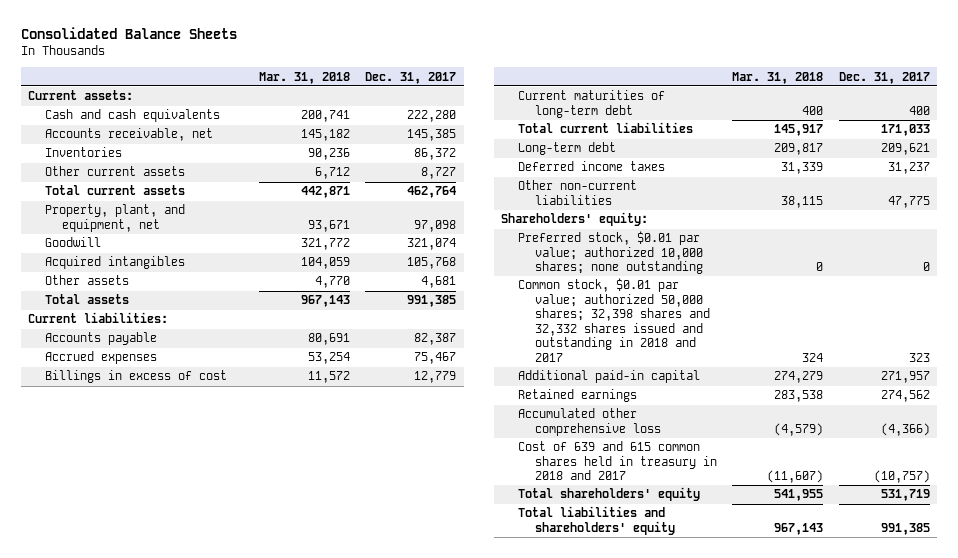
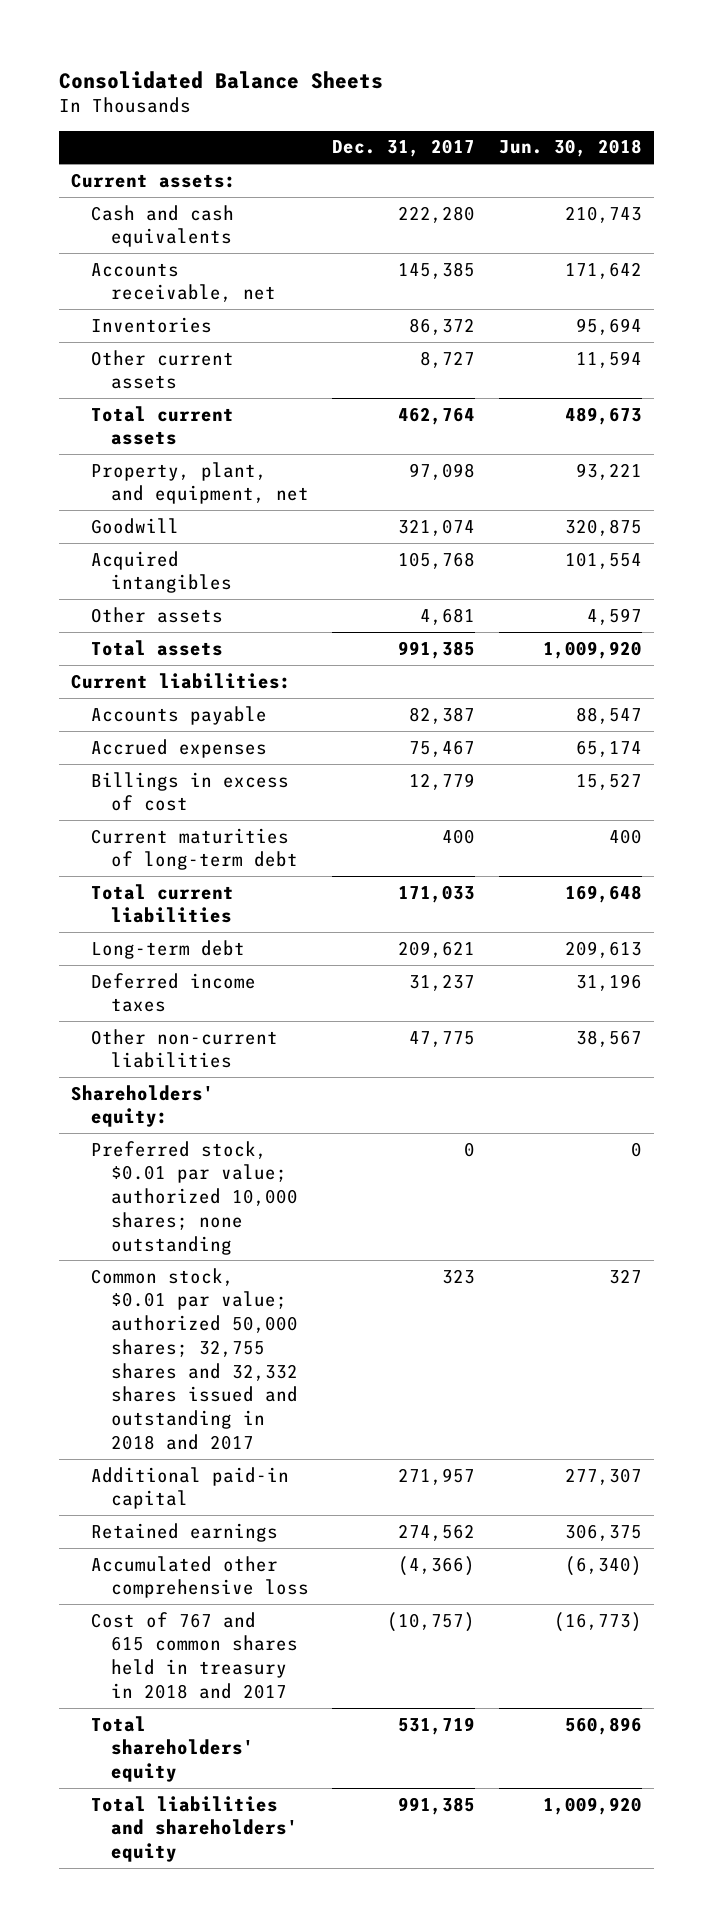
- | Mar. 31, 2018 | Dec. 31, 2017
+ | Dec. 31, 2017 | Jun. 30, 2018
- Common stock, $0.01 par value; authorized 50,000 shares; 32,398 shares and 32,332 shares issued and outstanding in 2018 and 2017 | 324 | 323
+ Common stock, $0.01 par value; authorized 50,000 shares; 32,755 shares and 32,332 shares issued and outstanding in 2018 and 2017 | 323 | 327
- Cost of 639 and 615 common shares held in treasury in 2018 and 2017 | (11,607) | (10,757)
+ Cost of 767 and 615 common shares held in treasury in 2018 and 2017 | (10,757) | (16,773)

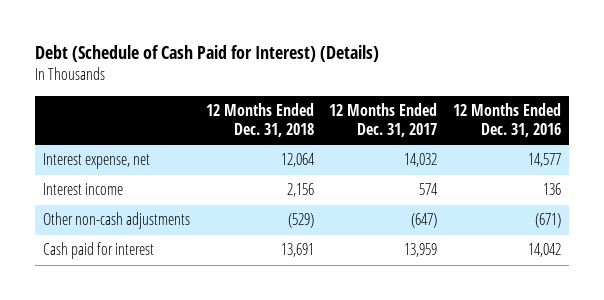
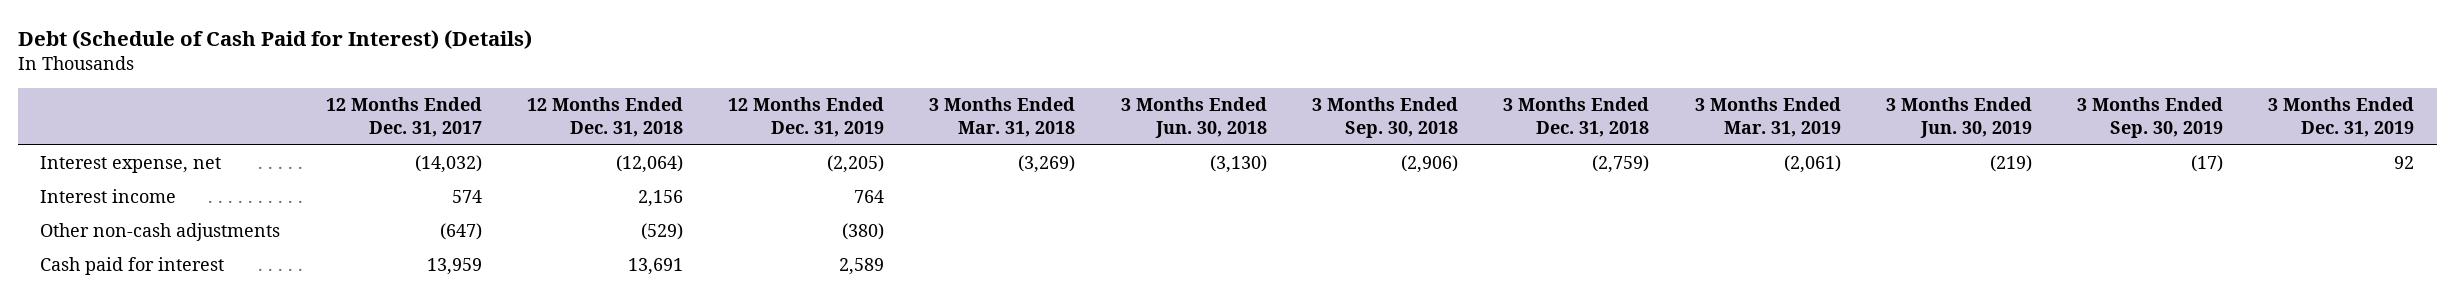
- | 12 Months Ended Dec. 31, 2018 | 12 Months Ended Dec. 31, 2017 | 12 Months Ended Dec. 31, 2016
+ | 12 Months Ended Dec. 31, 2017 | 12 Months Ended Dec. 31, 2018 | 12 Months Ended Dec. 31, 2019 | 3 Months Ended Mar. 31, 2018 | 3 Months Ended Jun. 30, 2018 | 3 Months Ended Sep. 30, 2018 | 3 Months Ended Dec. 31, 2018 | 3 Months Ended Mar. 31, 2019 | 3 Months Ended Jun. 30, 2019 | 3 Months Ended Sep. 30, 2019 | 3 Months Ended Dec. 31, 2019
- Interest expense, net | 12,064 | 14,032 | 14,577
+ Interest expense, net | (14,032) | (12,064) | (2,205) | (3,269) | (3,130) | (2,906) | (2,759) | (2,061) | (219) | (17) | 92

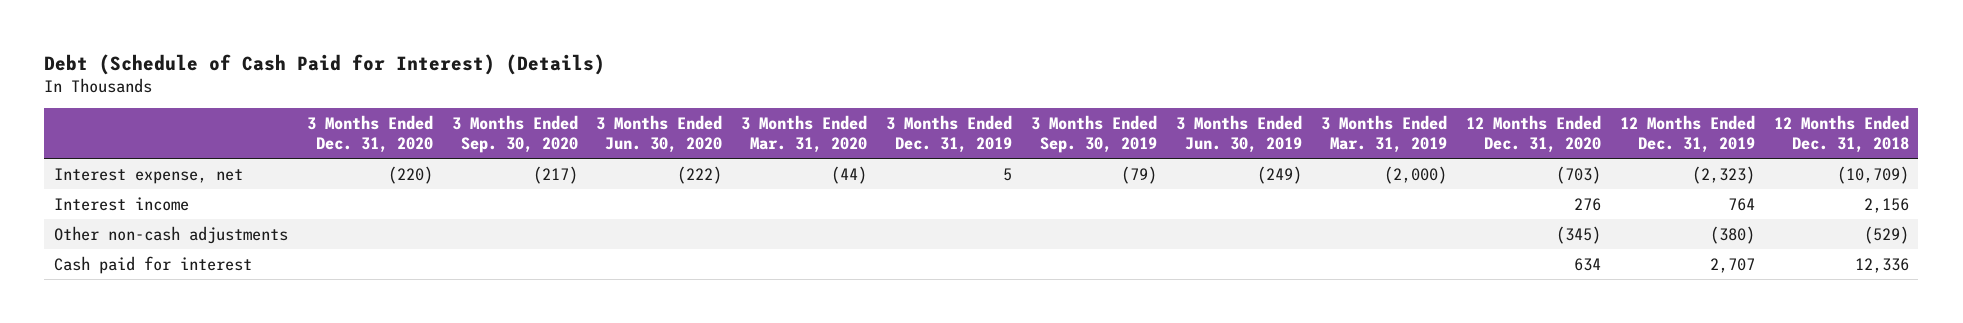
- | 12 Months Ended Dec. 31, 2017 | 12 Months Ended Dec. 31, 2018 | 12 Months Ended Dec. 31, 2019 | 3 Months Ended Mar. 31, 2018 | 3 Months Ended Jun. 30, 2018 | 3 Months Ended Sep. 30, 2018 | 3 Months Ended Dec. 31, 2018 | 3 Months Ended Mar. 31, 2019 | 3 Months Ended Jun. 30, 2019 | 3 Months Ended Sep. 30, 2019 | 3 Months Ended Dec. 31, 2019
+ | 3 Months Ended Dec. 31, 2020 | 3 Months Ended Sep. 30, 2020 | 3 Months Ended Jun. 30, 2020 | 3 Months Ended Mar. 31, 2020 | 3 Months Ended Dec. 31, 2019 | 3 Months Ended Sep. 30, 2019 | 3 Months Ended Jun. 30, 2019 | 3 Months Ended Mar. 31, 2019 | 12 Months Ended Dec. 31, 2020 | 12 Months Ended Dec. 31, 2019 | 12 Months Ended Dec. 31, 2018
- Interest expense, net | (14,032) | (12,064) | (2,205) | (3,269) | (3,130) | (2,906) | (2,759) | (2,061) | (219) | (17) | 92
+ Interest expense, net | (220) | (217) | (222) | (44) | 5 | (79) | (249) | (2,000) | (703) | (2,323) | (10,709)
- Cash paid for interest | 13,959 | 13,691 | 2,589 | | | | | | | |
+ Cash paid for interest | | | | | | | | | 634 | 2,707 | 12,336

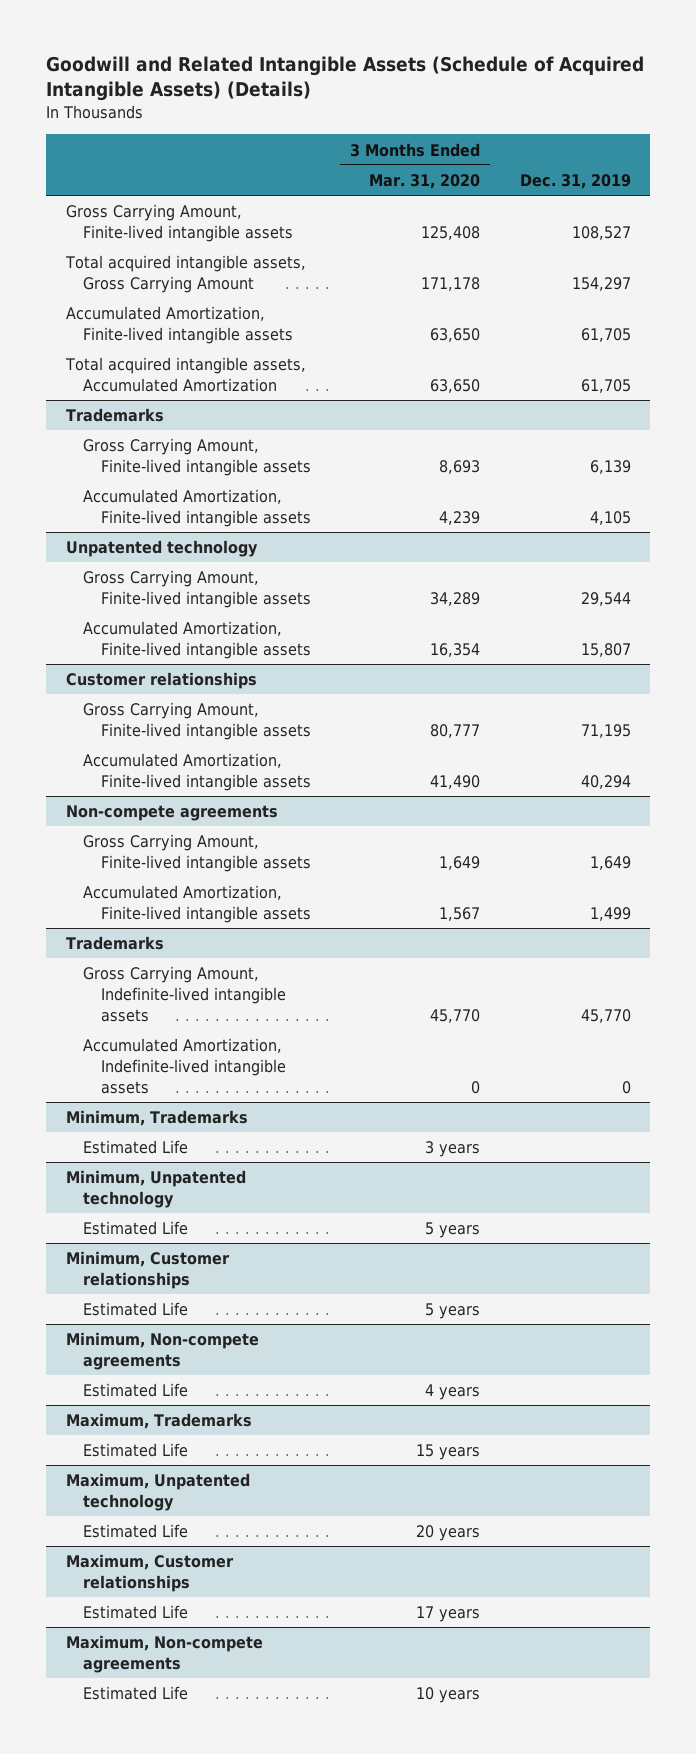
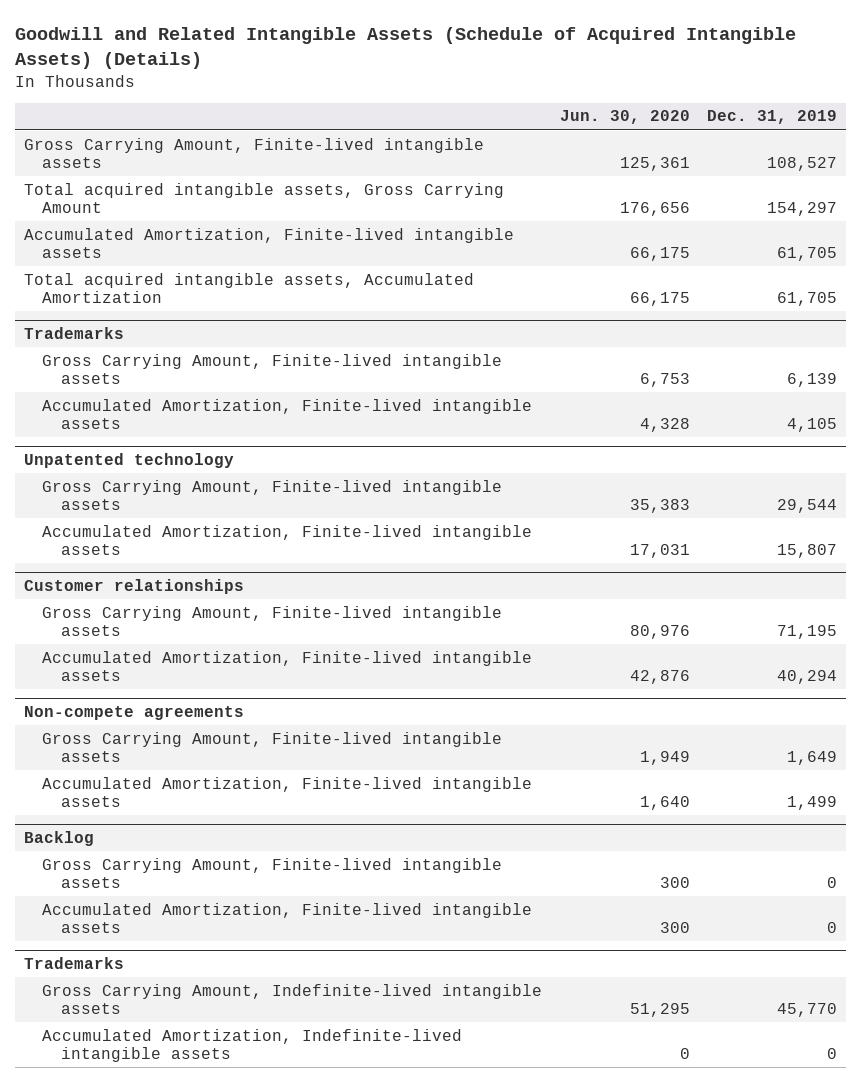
- | 3 Months Ended Mar. 31, 2020 | Dec. 31, 2019
+ | Jun. 30, 2020 | Dec. 31, 2019
+ Backlog
+ Gross Carrying Amount, Finite-lived intangible assets | 300 | 0
+ Accumulated Amortization, Finite-lived intangible assets | 300 | 0
- Minimum, Trademarks
- Estimated Life | 3 years |
- Minimum, Unpatented technology
- Estimated Life | 5 years |
- Minimum, Customer relationships
- Estimated Life | 5 years |
- Minimum, Non-compete agreements
- Estimated Life | 4 years |
- Maximum, Trademarks
- Estimated Life | 15 years |
- Maximum, Unpatented technology
- Estimated Life | 20 years |
- Maximum, Customer relationships
- Estimated Life | 17 years |
- Maximum, Non-compete agreements
- Estimated Life | 10 years |

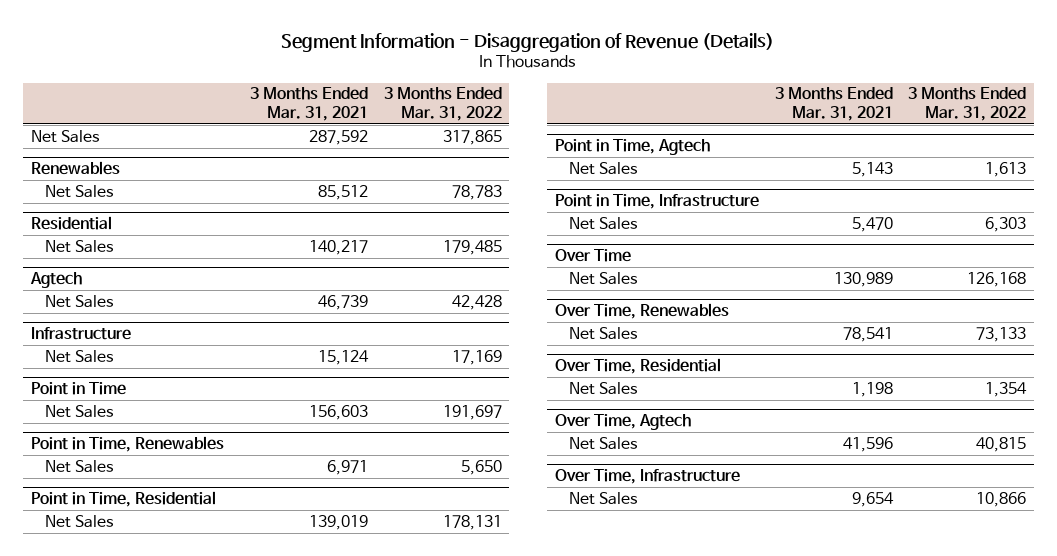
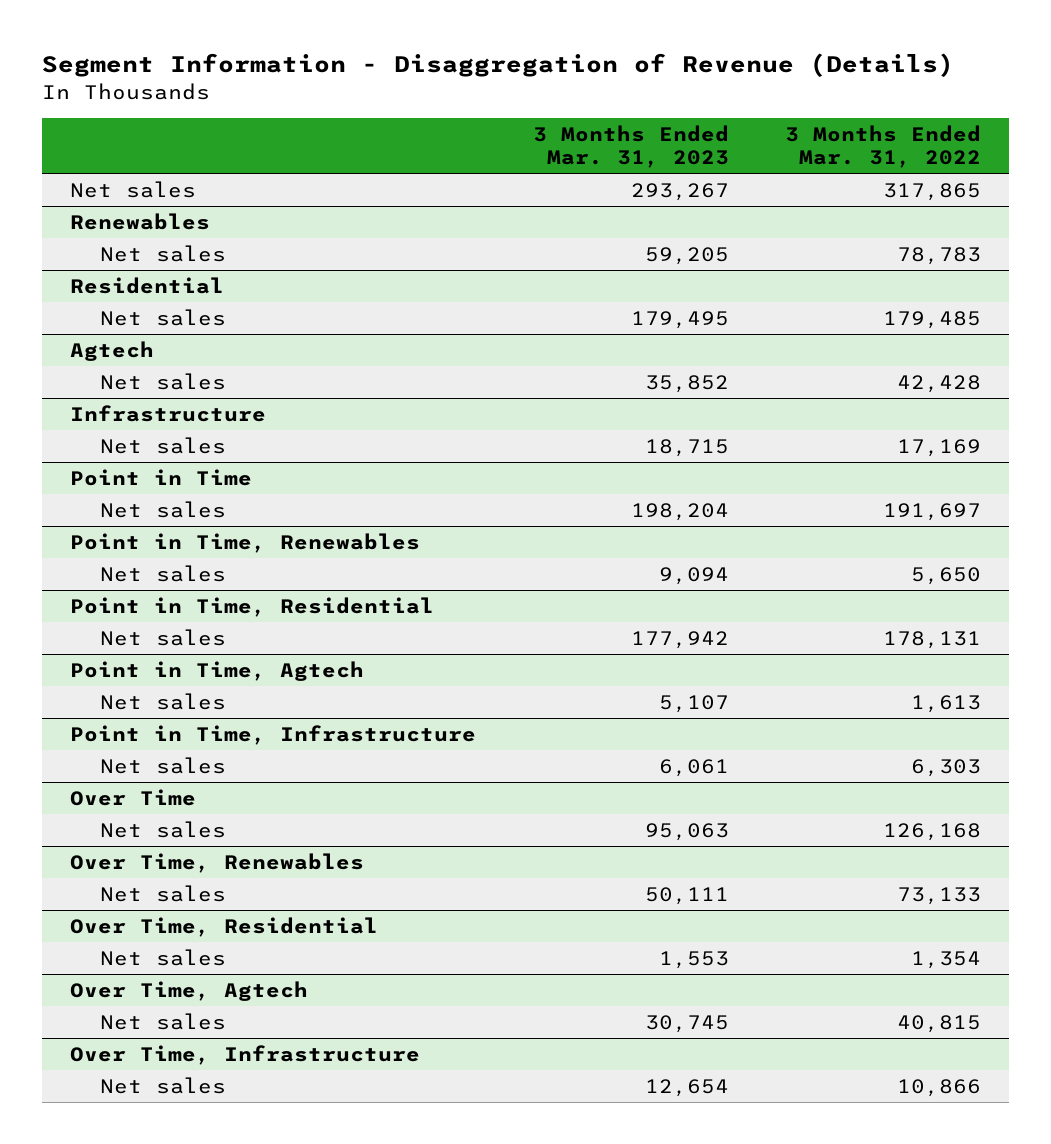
- | 3 Months Ended Mar. 31, 2021 | 3 Months Ended Mar. 31, 2022
+ | 3 Months Ended Mar. 31, 2023 | 3 Months Ended Mar. 31, 2022
- Net Sales | 287,592 | 317,865
+ Net sales | 293,267 | 317,865
@ Renewables
- Net Sales | 85,512 | 78,783
+ Net sales | 59,205 | 78,783
@ Residential
- Net Sales | 140,217 | 179,485
+ Net sales | 179,495 | 179,485
@ Agtech
- Net Sales | 46,739 | 42,428
+ Net sales | 35,852 | 42,428
@ Infrastructure
- Net Sales | 15,124 | 17,169
+ Net sales | 18,715 | 17,169
@ Point in Time
- Net Sales | 156,603 | 191,697
+ Net sales | 198,204 | 191,697
@ Point in Time, Renewables
- Net Sales | 6,971 | 5,650
+ Net sales | 9,094 | 5,650
@ Point in Time, Residential
- Net Sales | 139,019 | 178,131
+ Net sales | 177,942 | 178,131
@ Point in Time, Agtech
- Net Sales | 5,143 | 1,613
+ Net sales | 5,107 | 1,613
@ Point in Time, Infrastructure
- Net Sales | 5,470 | 6,303
+ Net sales | 6,061 | 6,303
@ Over Time
- Net Sales | 130,989 | 126,168
+ Net sales | 95,063 | 126,168
@ Over Time, Renewables
- Net Sales | 78,541 | 73,133
+ Net sales | 50,111 | 73,133
@ Over Time, Residential
- Net Sales | 1,198 | 1,354
+ Net sales | 1,553 | 1,354
@ Over Time, Agtech
- Net Sales | 41,596 | 40,815
+ Net sales | 30,745 | 40,815
@ Over Time, Infrastructure
- Net Sales | 9,654 | 10,866
+ Net sales | 12,654 | 10,866

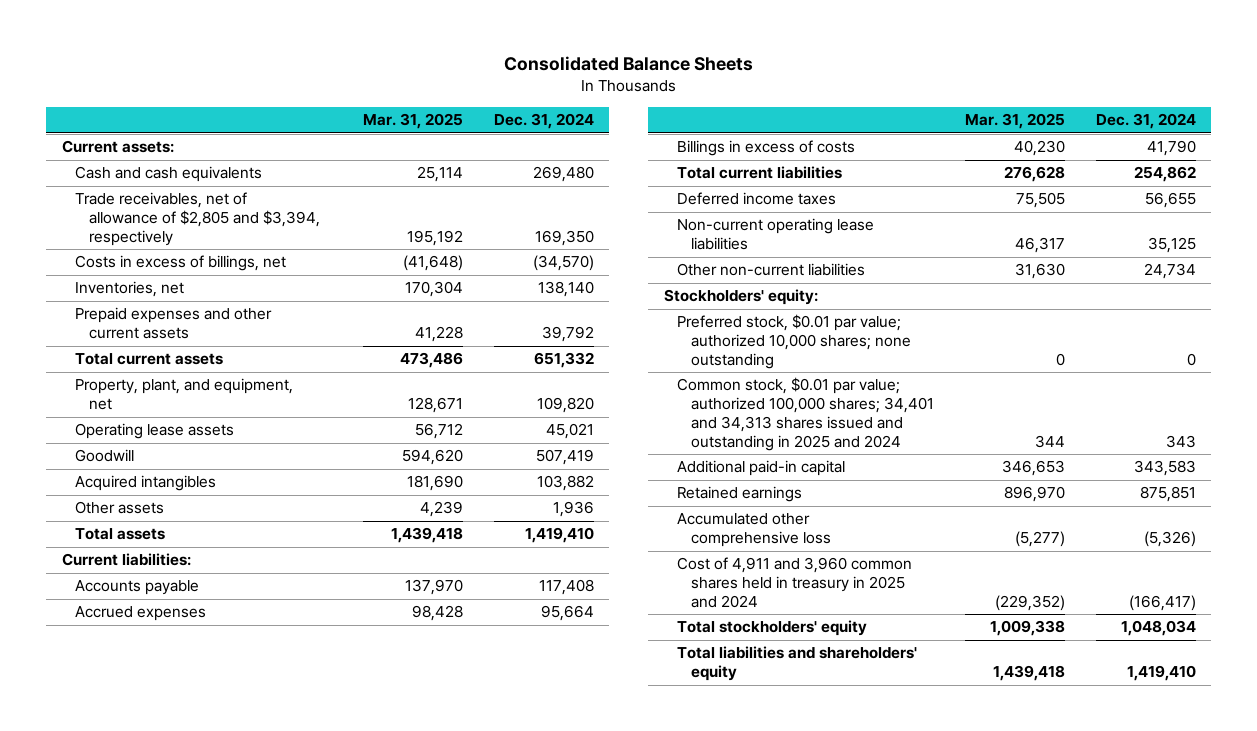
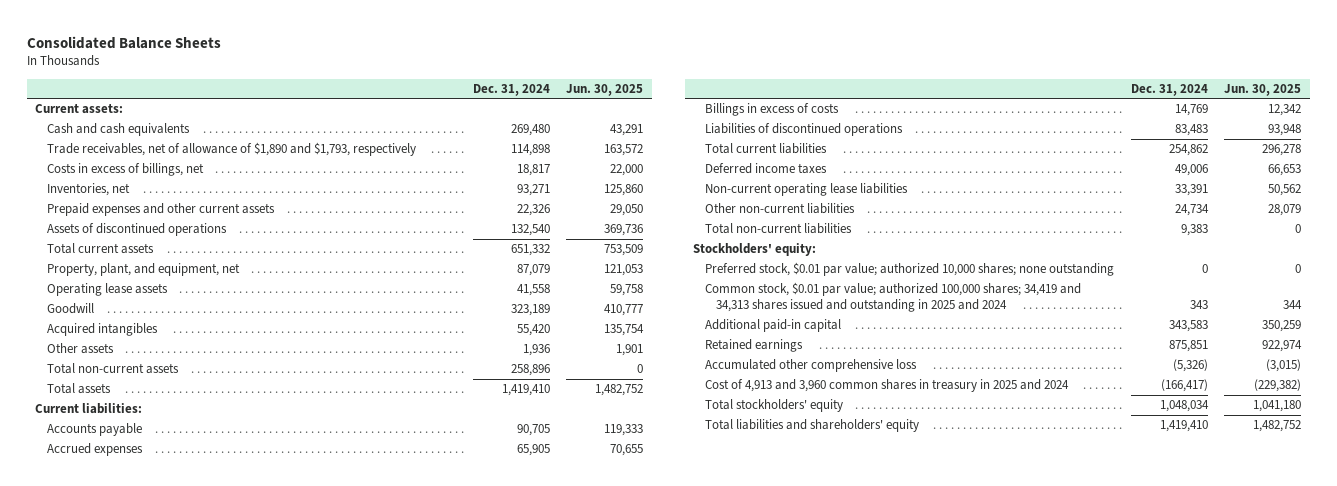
- | Mar. 31, 2025 | Dec. 31, 2024
+ | Dec. 31, 2024 | Jun. 30, 2025
- Trade receivables, net of allowance of $2,805 and $3,394, respectively | 195,192 | 169,350
- Costs in excess of billings, net | (41,648) | (34,570)
- Inventories, net | 170,304 | 138,140
- Prepaid expenses and other current assets | 41,228 | 39,792
+ Trade receivables, net of allowance of $1,890 and $1,793, respectively | 114,898 | 163,572
+ Costs in excess of billings, net | 18,817 | 22,000
+ Inventories, net | 93,271 | 125,860
+ Prepaid expenses and other current assets | 22,326 | 29,050
+ Assets of discontinued operations | 132,540 | 369,736
- Property, plant, and equipment, net | 128,671 | 109,820
- Operating lease assets | 56,712 | 45,021
- Goodwill | 594,620 | 507,419
- Acquired intangibles | 181,690 | 103,882
+ Property, plant, and equipment, net | 87,079 | 121,053
+ Operating lease assets | 41,558 | 59,758
+ Goodwill | 323,189 | 410,777
+ Acquired intangibles | 55,420 | 135,754
+ Total non-current assets | 258,896 | 0
- Accounts payable | 137,970 | 117,408
- Accrued expenses | 98,428 | 95,664
- Billings in excess of costs | 40,230 | 41,790
+ Accounts payable | 90,705 | 119,333
+ Accrued expenses | 65,905 | 70,655
+ Billings in excess of costs | 14,769 | 12,342
+ Liabilities of discontinued operations | 83,483 | 93,948
- Deferred income taxes | 75,505 | 56,655
- Non-current operating lease liabilities | 46,317 | 35,125
+ Deferred income taxes | 49,006 | 66,653
+ Non-current operating lease liabilities | 33,391 | 50,562
+ Total non-current liabilities | 9,383 | 0
- Common stock, $0.01 par value; authorized 100,000 shares; 34,401 and 34,313 shares issued and outstanding in 2025 and 2024 | 344 | 343
+ Common stock, $0.01 par value; authorized 100,000 shares; 34,419 and 34,313 shares issued and outstanding in 2025 and 2024 | 343 | 344
- Cost of 4,911 and 3,960 common shares held in treasury in 2025 and 2024 | (229,352) | (166,417)
+ Cost of 4,913 and 3,960 common shares in treasury in 2025 and 2024 | (166,417) | (229,382)

